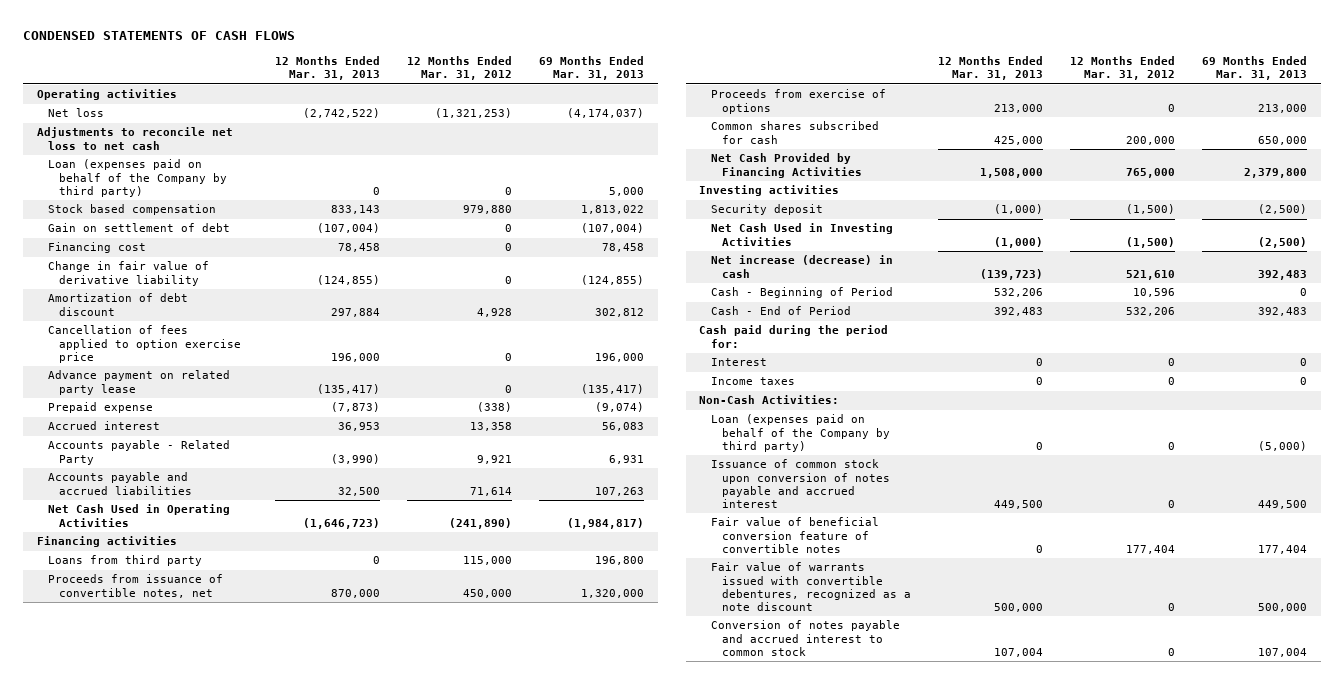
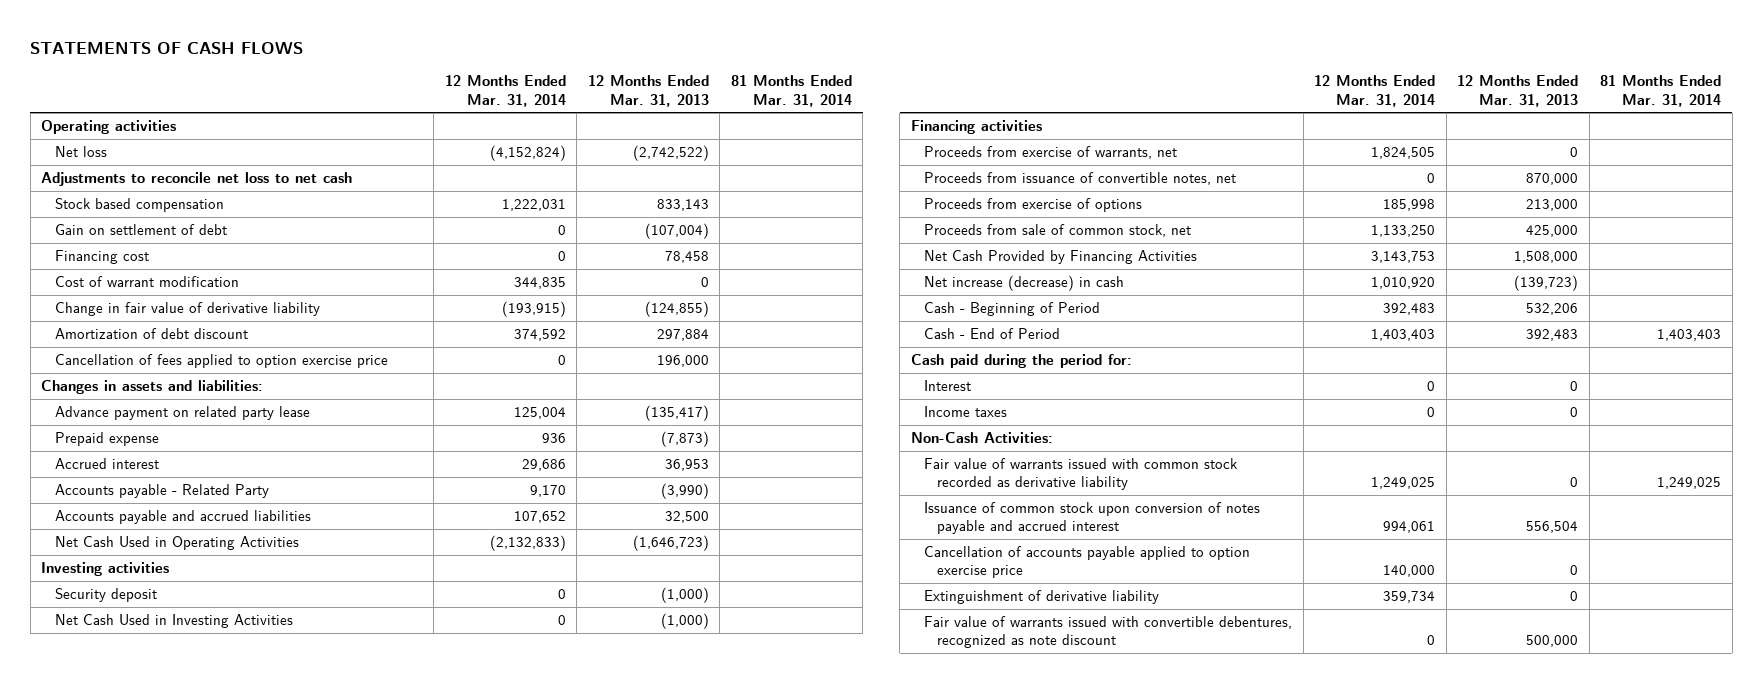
- CONDENSED STATEMENTS OF CASH FLOWS
+ STATEMENTS OF CASH FLOWS
- | 12 Months Ended Mar. 31, 2013 | 12 Months Ended Mar. 31, 2012 | 69 Months Ended Mar. 31, 2013
+ | 12 Months Ended Mar. 31, 2014 | 12 Months Ended Mar. 31, 2013 | 81 Months Ended Mar. 31, 2014
- Loan (expenses paid on behalf of the Company by third party) | 0 | 0 | 5,000
+ Cost of warrant modification | 344,835 | 0 |
+ Changes in assets and liabilities:
moved up: Investing activities
moved up: Security deposit | 0 | (1,000) |
moved up: Net Cash Used in Investing Activities | 0 | (1,000) |
- Loans from third party | 0 | 115,000 | 196,800
+ Proceeds from exercise of warrants, net | 1,824,505 | 0 |
- Common shares subscribed for cash | 425,000 | 200,000 | 650,000
+ Proceeds from sale of common stock, net | 1,133,250 | 425,000 |
- Loan (expenses paid on behalf of the Company by third party) | 0 | 0 | (5,000)
- Issuance of common stock upon conversion of notes payable and accrued interest | 449,500 | 0 | 449,500
- Fair value of beneficial conversion feature of convertible notes | 0 | 177,404 | 177,404
- Fair value of warrants issued with convertible debentures, recognized as a note discount | 500,000 | 0 | 500,000
- Conversion of notes payable and accrued interest to common stock | 107,004 | 0 | 107,004
+ Fair value of warrants issued with common stock recorded as derivative liability | 1,249,025 | 0 | 1,249,025
+ Issuance of common stock upon conversion of notes payable and accrued interest | 994,061 | 556,504 |
+ Cancellation of accounts payable applied to option exercise price | 140,000 | 0 |
+ Extinguishment of derivative liability | 359,734 | 0 |
+ Fair value of warrants issued with convertible debentures, recognized as note discount | 0 | 500,000 |

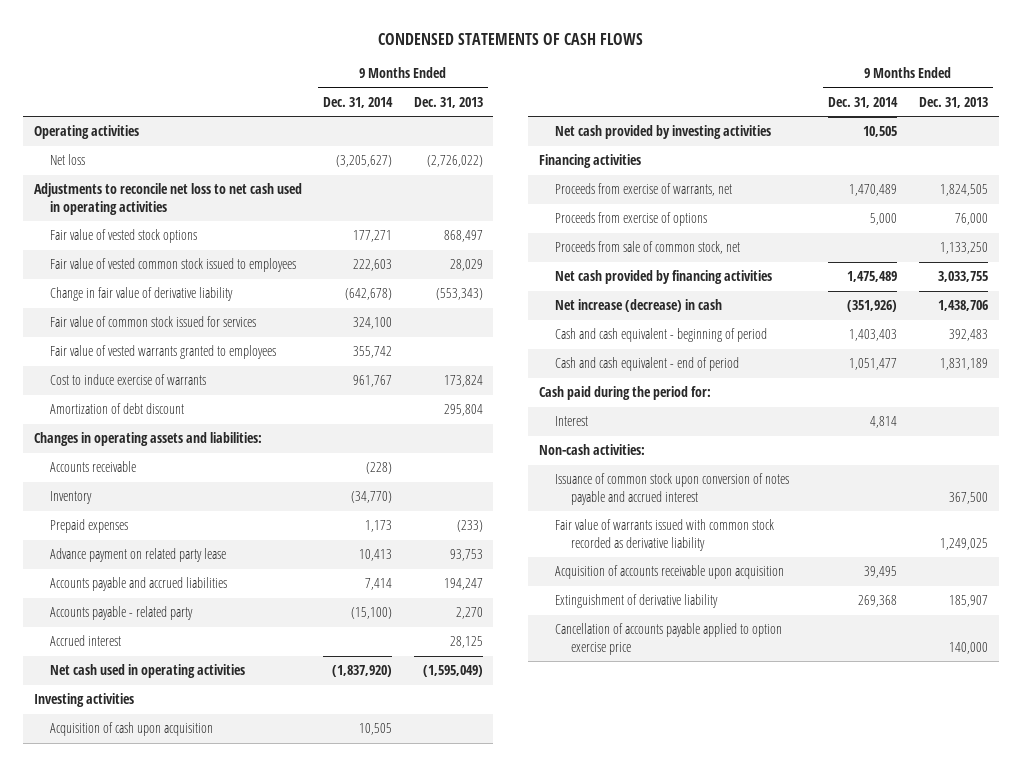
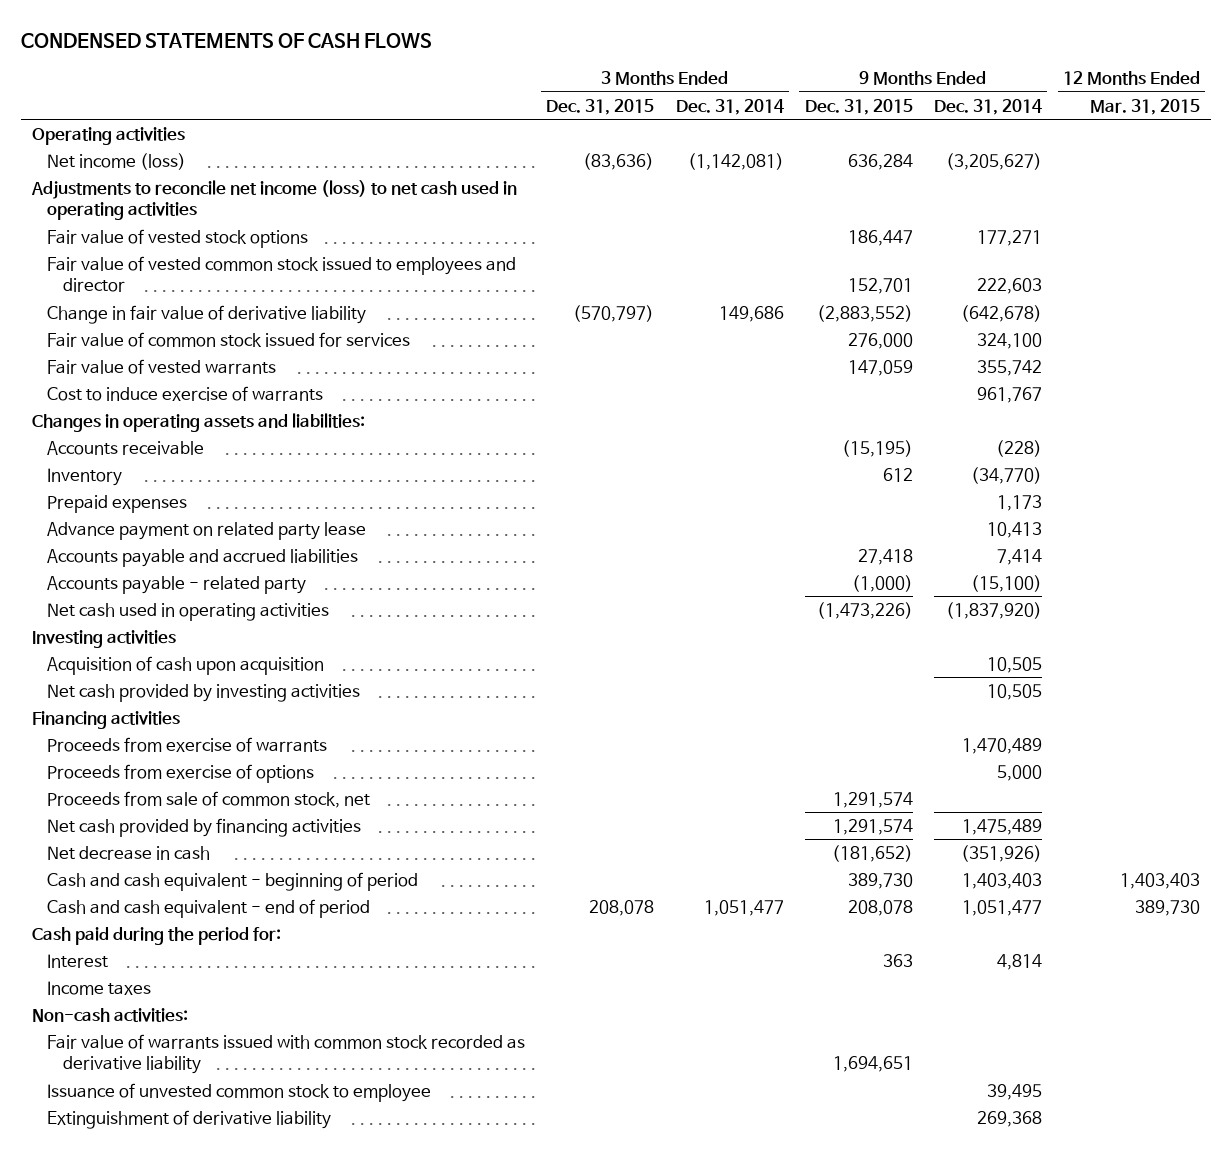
- | 9 Months Ended Dec. 31, 2014 | 9 Months Ended Dec. 31, 2013
+ | 3 Months Ended Dec. 31, 2015 | 3 Months Ended Dec. 31, 2014 | 9 Months Ended Dec. 31, 2015 | 9 Months Ended Dec. 31, 2014 | 12 Months Ended Mar. 31, 2015
- Net loss | (3,205,627) | (2,726,022)
- Adjustments to reconcile net loss to net cash used in operating activities
+ Net income (loss) | (83,636) | (1,142,081) | 636,284 | (3,205,627) |
+ Adjustments to reconcile net income (loss) to net cash used in operating activities
- Fair value of vested common stock issued to employees | 222,603 | 28,029
+ Fair value of vested common stock issued to employees and director | | | 152,701 | 222,603 |
- Fair value of vested warrants granted to employees | 355,742 |
+ Fair value of vested warrants | | | 147,059 | 355,742 |
- Amortization of debt discount | | 295,804
- Accrued interest | | 28,125
- Proceeds from exercise of warrants, net | 1,470,489 | 1,824,505
+ Proceeds from exercise of warrants | | | | 1,470,489 |
- Net increase (decrease) in cash | (351,926) | 1,438,706
+ Net decrease in cash | | | (181,652) | (351,926) |
+ Income taxes
- Issuance of common stock upon conversion of notes payable and accrued interest | | 367,500
- Acquisition of accounts receivable upon acquisition | 39,495 |
+ Issuance of unvested common stock to employee | | | | 39,495 |
- Cancellation of accounts payable applied to option exercise price | | 140,000

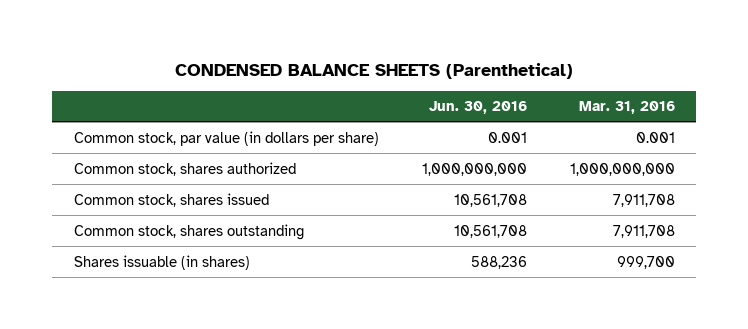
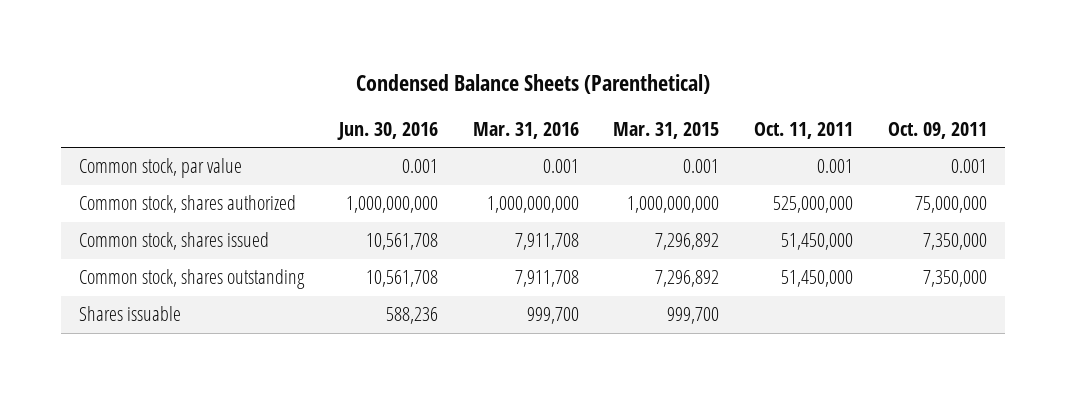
- CONDENSED BALANCE SHEETS (Parenthetical)
+ Condensed Balance Sheets (Parenthetical)
- | Jun. 30, 2016 | Mar. 31, 2016
+ | Jun. 30, 2016 | Mar. 31, 2016 | Mar. 31, 2015 | Oct. 11, 2011 | Oct. 09, 2011
- Common stock, par value (in dollars per share) | 0.001 | 0.001
+ Common stock, par value | 0.001 | 0.001 | 0.001 | 0.001 | 0.001
- Shares issuable (in shares) | 588,236 | 999,700
+ Shares issuable | 588,236 | 999,700 | 999,700 | |

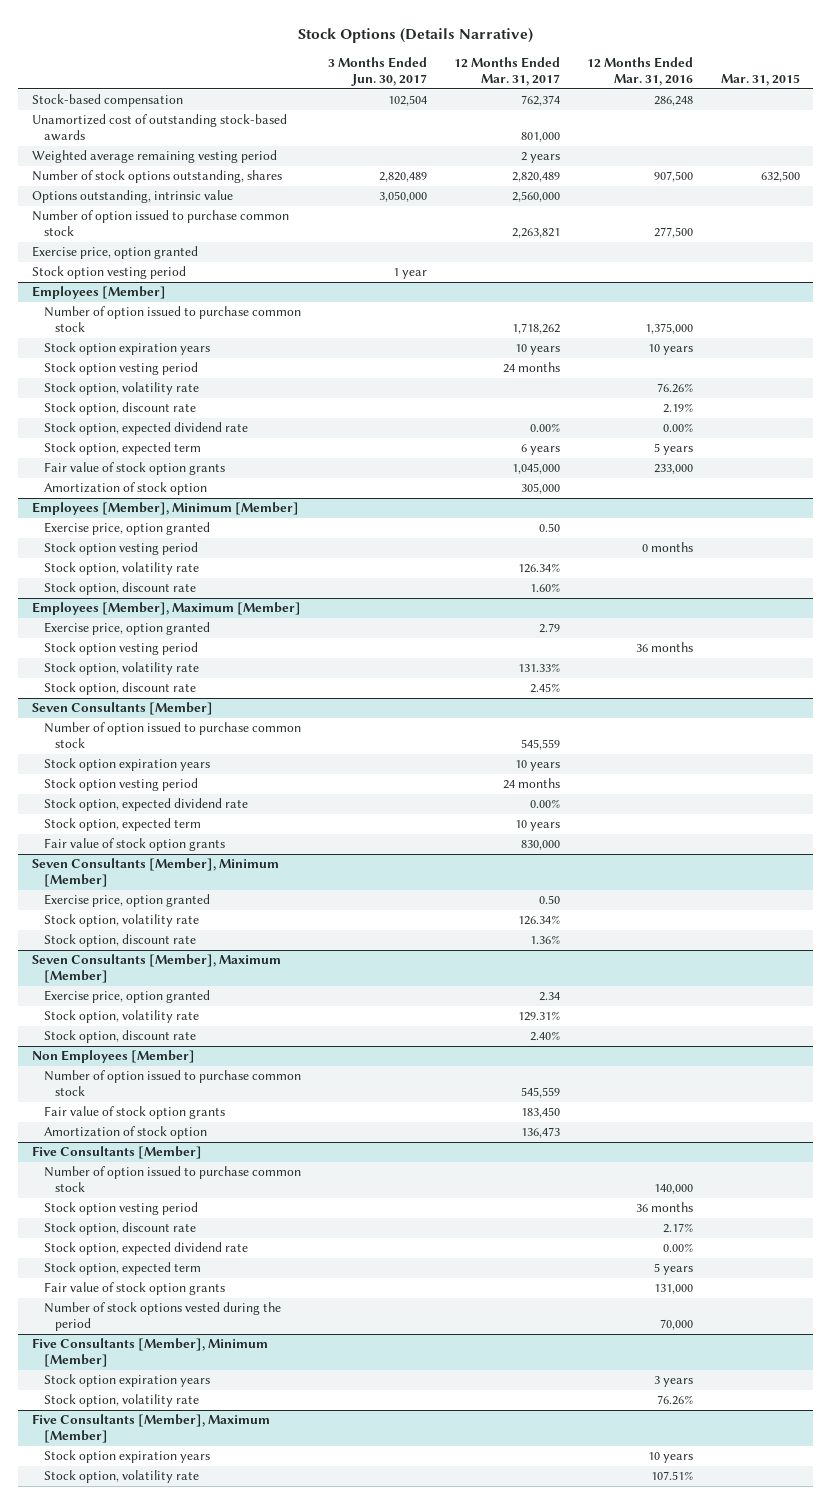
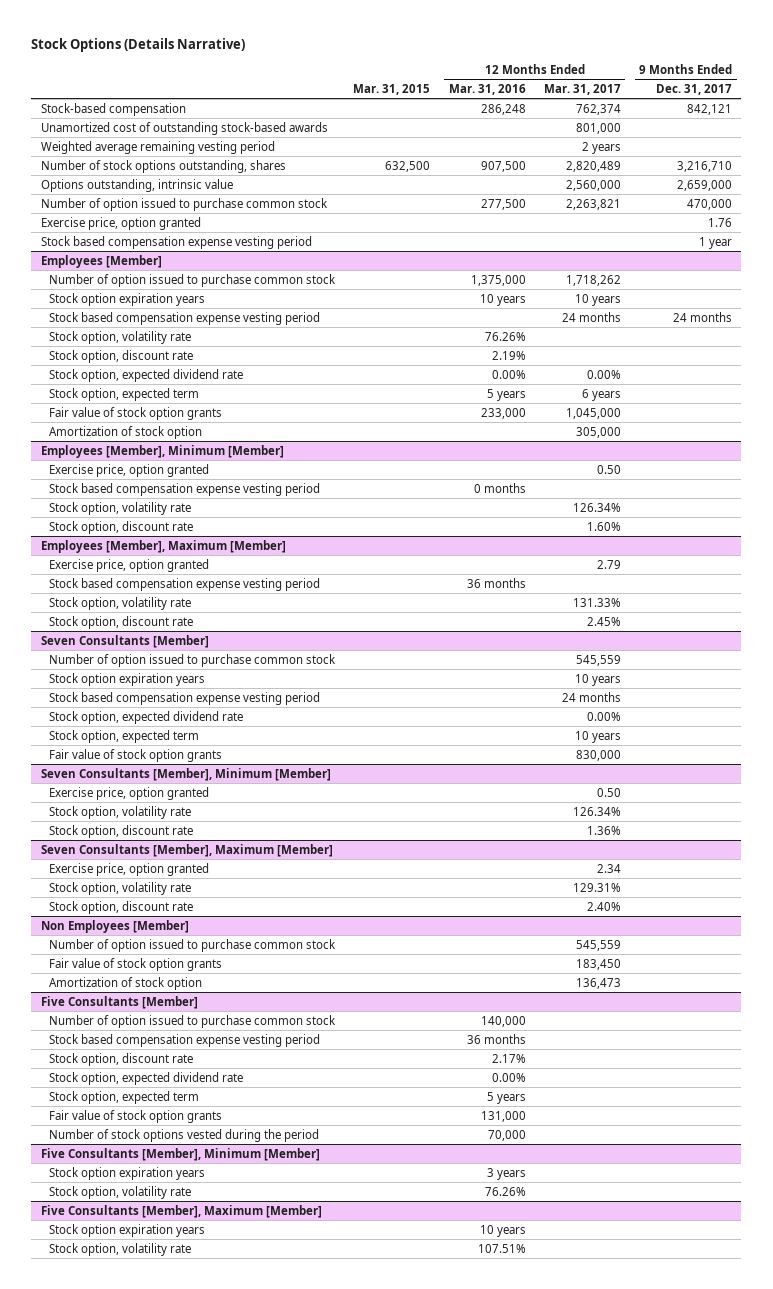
- | 3 Months Ended Jun. 30, 2017 | 12 Months Ended Mar. 31, 2017 | 12 Months Ended Mar. 31, 2016 | Mar. 31, 2015
+ | Mar. 31, 2015 | 12 Months Ended Mar. 31, 2016 | 12 Months Ended Mar. 31, 2017 | 9 Months Ended Dec. 31, 2017
- Stock option vesting period | 1 year | | |
+ Stock based compensation expense vesting period | | | | 1 year
@ Employees [Member]
- Stock option vesting period | | 24 months | |
+ Stock based compensation expense vesting period | | | 24 months | 24 months
@ Employees [Member], Minimum [Member]
- Stock option vesting period | | | 0 months |
+ Stock based compensation expense vesting period | | 0 months | |
@ Employees [Member], Maximum [Member]
- Stock option vesting period | | | 36 months |
+ Stock based compensation expense vesting period | | 36 months | |
@ Seven Consultants [Member]
- Stock option vesting period | | 24 months | |
+ Stock based compensation expense vesting period | | | 24 months |
@ Five Consultants [Member]
- Stock option vesting period | | | 36 months |
+ Stock based compensation expense vesting period | | 36 months | |

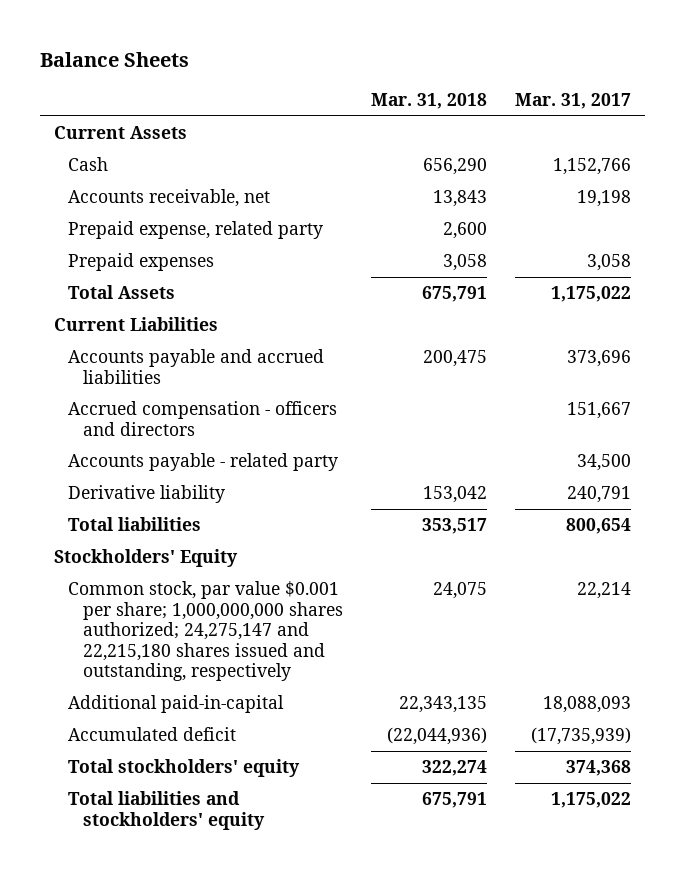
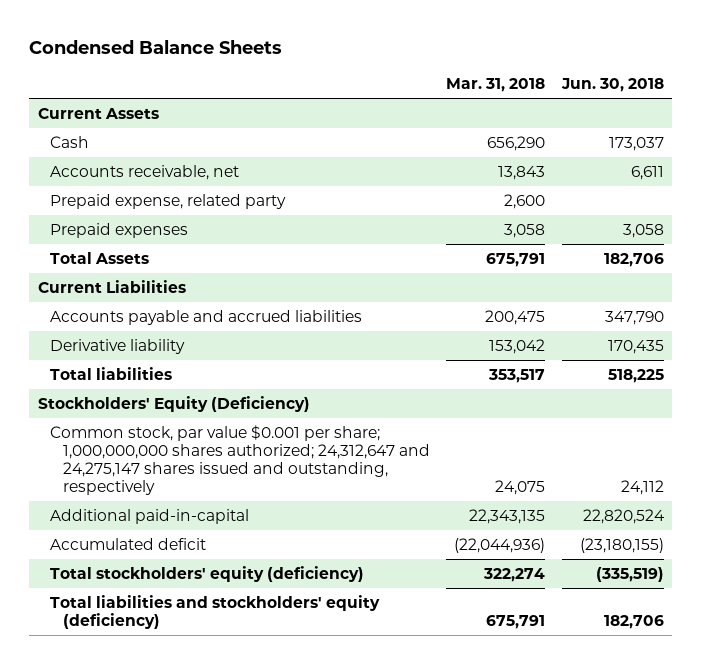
- Balance Sheets
+ Condensed Balance Sheets
- | Mar. 31, 2018 | Mar. 31, 2017
+ | Mar. 31, 2018 | Jun. 30, 2018
- Accrued compensation - officers and directors | | 151,667
- Accounts payable - related party | | 34,500
- Stockholders' Equity
- Common stock, par value $0.001 per share; 1,000,000,000 shares authorized; 24,275,147 and 22,215,180 shares issued and outstanding, respectively | 24,075 | 22,214
+ Stockholders' Equity (Deficiency)
+ Common stock, par value $0.001 per share; 1,000,000,000 shares authorized; 24,312,647 and 24,275,147 shares issued and outstanding, respectively | 24,075 | 24,112
- Total stockholders' equity | 322,274 | 374,368
- Total liabilities and stockholders' equity | 675,791 | 1,175,022
+ Total stockholders' equity (deficiency) | 322,274 | (335,519)
+ Total liabilities and stockholders' equity (deficiency) | 675,791 | 182,706

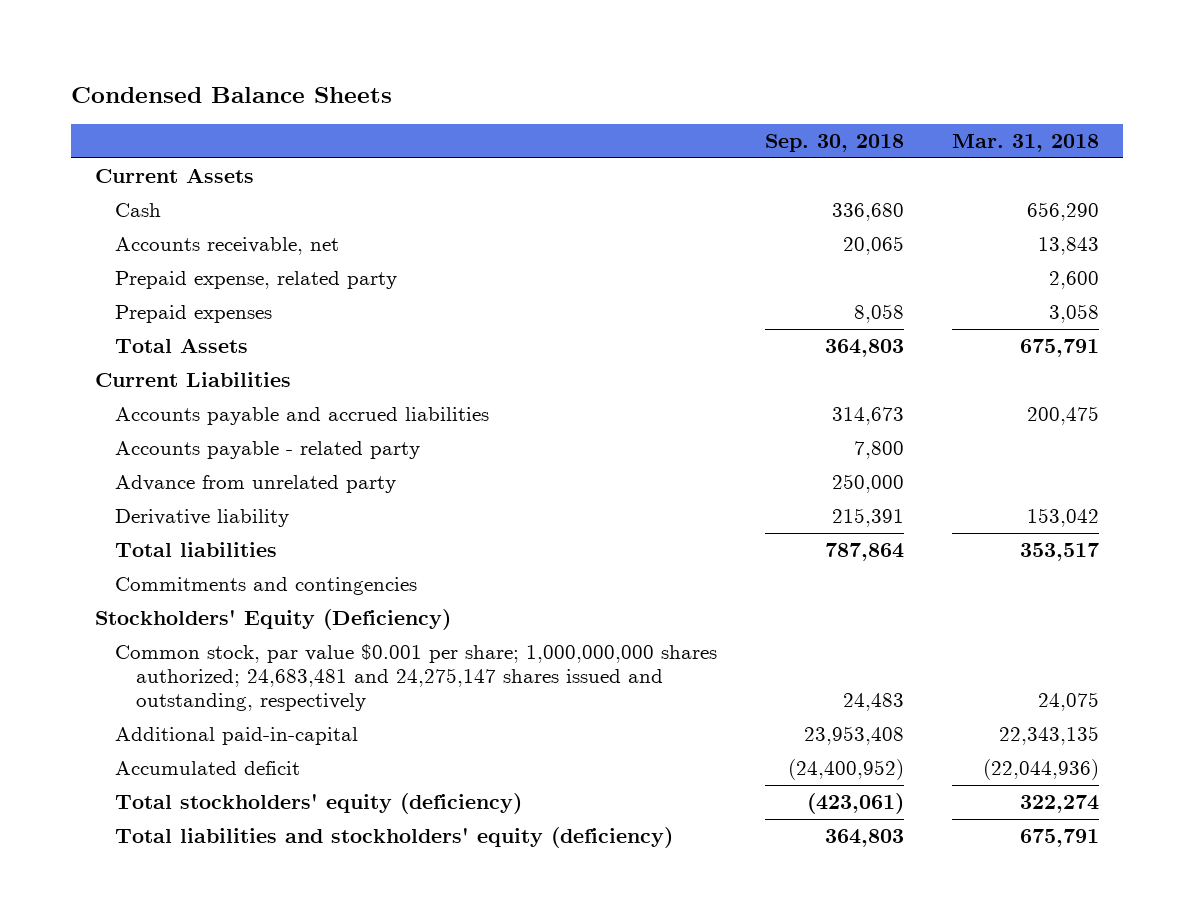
- | Mar. 31, 2018 | Jun. 30, 2018
+ | Sep. 30, 2018 | Mar. 31, 2018
+ Accounts payable - related party | 7,800 |
+ Advance from unrelated party | 250,000 |
+ Commitments and contingencies
- Common stock, par value $0.001 per share; 1,000,000,000 shares authorized; 24,312,647 and 24,275,147 shares issued and outstanding, respectively | 24,075 | 24,112
+ Common stock, par value $0.001 per share; 1,000,000,000 shares authorized; 24,683,481 and 24,275,147 shares issued and outstanding, respectively | 24,483 | 24,075

